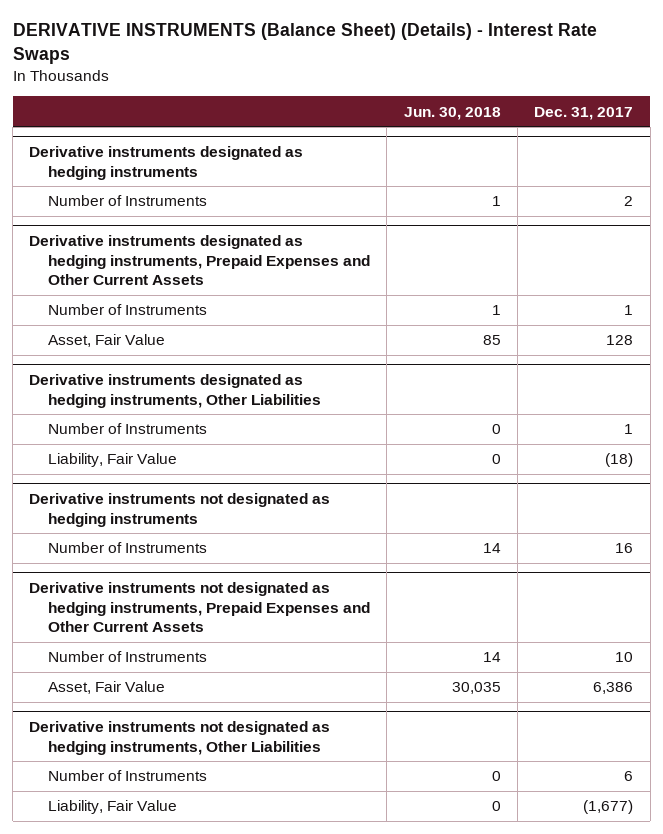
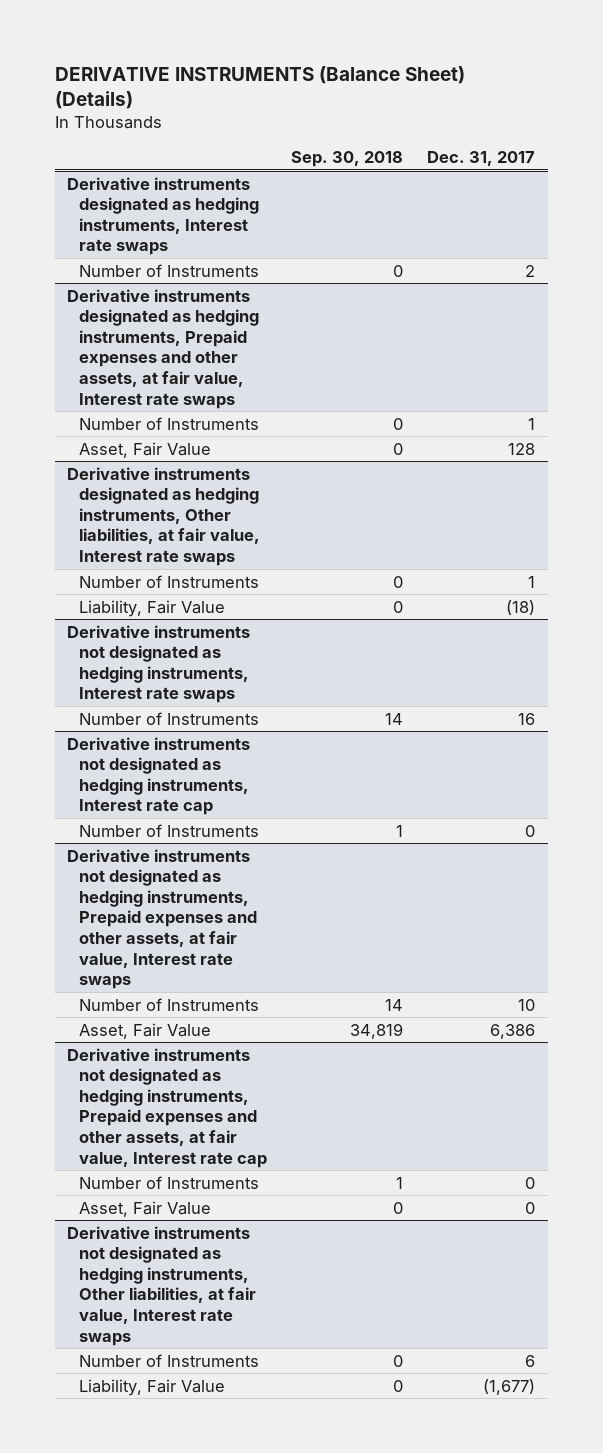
- DERIVATIVE INSTRUMENTS (Balance Sheet) (Details) - Interest Rate Swaps
+ DERIVATIVE INSTRUMENTS (Balance Sheet) (Details)
- | Jun. 30, 2018 | Dec. 31, 2017
+ | Sep. 30, 2018 | Dec. 31, 2017
- Derivative instruments designated as hedging instruments
+ Derivative instruments designated as hedging instruments, Interest rate swaps
- Derivative instruments designated as hedging instruments, Prepaid Expenses and Other Current Assets
+ Derivative instruments designated as hedging instruments, Prepaid expenses and other assets, at fair value, Interest rate swaps
- Derivative instruments designated as hedging instruments, Other Liabilities
+ Derivative instruments designated as hedging instruments, Other liabilities, at fair value, Interest rate swaps
- Derivative instruments not designated as hedging instruments
+ Derivative instruments not designated as hedging instruments, Interest rate swaps
- Derivative instruments not designated as hedging instruments, Prepaid Expenses and Other Current Assets
+ Derivative instruments not designated as hedging instruments, Interest rate cap
+ Number of Instruments | 1 | 0
+ Derivative instruments not designated as hedging instruments, Prepaid expenses and other assets, at fair value, Interest rate swaps
- Derivative instruments not designated as hedging instruments, Other Liabilities
+ Derivative instruments not designated as hedging instruments, Prepaid expenses and other assets, at fair value, Interest rate cap
+ Number of Instruments | 1 | 0
+ Asset, Fair Value | 0 | 0
+ Derivative instruments not designated as hedging instruments, Other liabilities, at fair value, Interest rate swaps

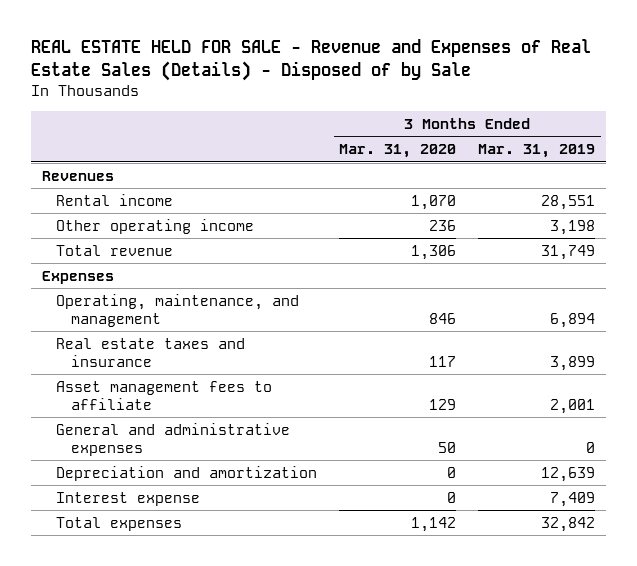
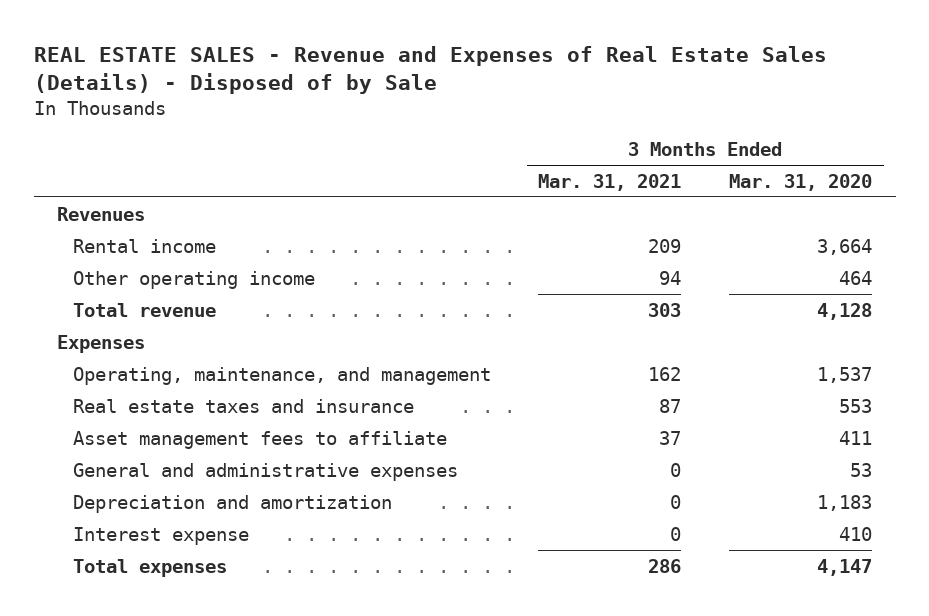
- REAL ESTATE HELD FOR SALE - Revenue and Expenses of Real Estate Sales (Details) - Disposed of by Sale
+ REAL ESTATE SALES - Revenue and Expenses of Real Estate Sales (Details) - Disposed of by Sale
- | 3 Months Ended Mar. 31, 2020 | 3 Months Ended Mar. 31, 2019
+ | 3 Months Ended Mar. 31, 2021 | 3 Months Ended Mar. 31, 2020
- Rental income | 1,070 | 28,551
- Other operating income | 236 | 3,198
- Total revenue | 1,306 | 31,749
+ Rental income | 209 | 3,664
+ Other operating income | 94 | 464
+ Total revenue | 303 | 4,128
- Operating, maintenance, and management | 846 | 6,894
- Real estate taxes and insurance | 117 | 3,899
- Asset management fees to affiliate | 129 | 2,001
- General and administrative expenses | 50 | 0
- Depreciation and amortization | 0 | 12,639
- Interest expense | 0 | 7,409
- Total expenses | 1,142 | 32,842
+ Operating, maintenance, and management | 162 | 1,537
+ Real estate taxes and insurance | 87 | 553
+ Asset management fees to affiliate | 37 | 411
+ General and administrative expenses | 0 | 53
+ Depreciation and amortization | 0 | 1,183
+ Interest expense | 0 | 410
+ Total expenses | 286 | 4,147

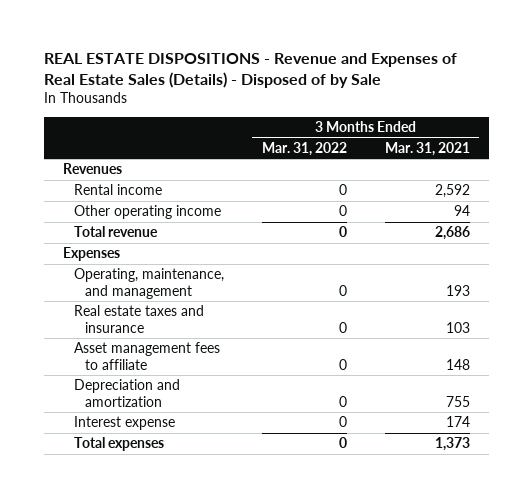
- REAL ESTATE SALES - Revenue and Expenses of Real Estate Sales (Details) - Disposed of by Sale
+ REAL ESTATE DISPOSITIONS - Revenue and Expenses of Real Estate Sales (Details) - Disposed of by Sale
- | 3 Months Ended Mar. 31, 2021 | 3 Months Ended Mar. 31, 2020
+ | 3 Months Ended Mar. 31, 2022 | 3 Months Ended Mar. 31, 2021
- Rental income | 209 | 3,664
+ Rental income | 0 | 2,592
- Total revenue | 303 | 4,128
+ Total revenue | 0 | 2,686
- Operating, maintenance, and management | 162 | 1,537
- Real estate taxes and insurance | 87 | 553
- Asset management fees to affiliate | 37 | 411
- General and administrative expenses | 0 | 53
- Depreciation and amortization | 0 | 1,183
- Interest expense | 0 | 410
- Total expenses | 286 | 4,147
+ Operating, maintenance, and management | 0 | 193
+ Real estate taxes and insurance | 0 | 103
+ Asset management fees to affiliate | 0 | 148
+ Depreciation and amortization | 0 | 755
+ Interest expense | 0 | 174
+ Total expenses | 0 | 1,373

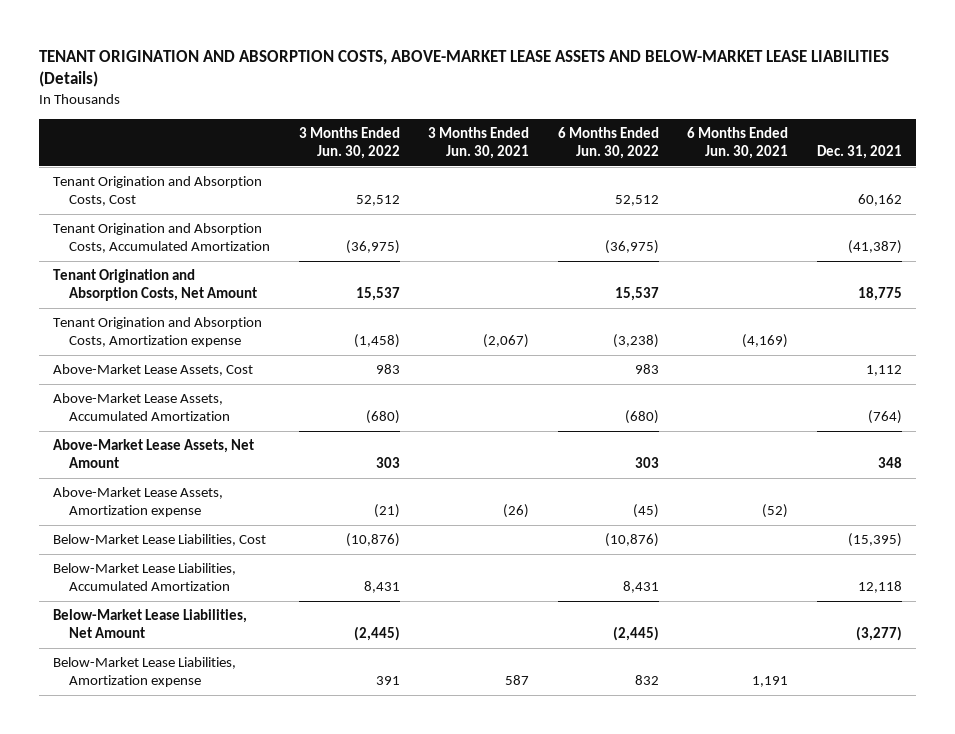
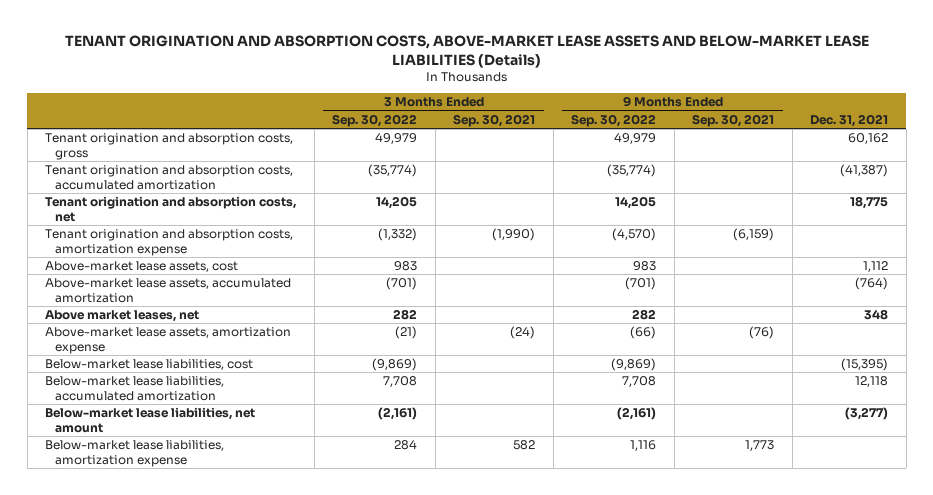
- | 3 Months Ended Jun. 30, 2022 | 3 Months Ended Jun. 30, 2021 | 6 Months Ended Jun. 30, 2022 | 6 Months Ended Jun. 30, 2021 | Dec. 31, 2021
+ | 3 Months Ended Sep. 30, 2022 | 3 Months Ended Sep. 30, 2021 | 9 Months Ended Sep. 30, 2022 | 9 Months Ended Sep. 30, 2021 | Dec. 31, 2021
- Tenant Origination and Absorption Costs, Cost | 52,512 | | 52,512 | | 60,162
- Tenant Origination and Absorption Costs, Accumulated Amortization | (36,975) | | (36,975) | | (41,387)
- Tenant Origination and Absorption Costs, Net Amount | 15,537 | | 15,537 | | 18,775
- Tenant Origination and Absorption Costs, Amortization expense | (1,458) | (2,067) | (3,238) | (4,169) |
- Above-Market Lease Assets, Cost | 983 | | 983 | | 1,112
- Above-Market Lease Assets, Accumulated Amortization | (680) | | (680) | | (764)
- Above-Market Lease Assets, Net Amount | 303 | | 303 | | 348
- Above-Market Lease Assets, Amortization expense | (21) | (26) | (45) | (52) |
- Below-Market Lease Liabilities, Cost | (10,876) | | (10,876) | | (15,395)
- Below-Market Lease Liabilities, Accumulated Amortization | 8,431 | | 8,431 | | 12,118
- Below-Market Lease Liabilities, Net Amount | (2,445) | | (2,445) | | (3,277)
- Below-Market Lease Liabilities, Amortization expense | 391 | 587 | 832 | 1,191 |
+ Tenant origination and absorption costs, gross | 49,979 | | 49,979 | | 60,162
+ Tenant origination and absorption costs, accumulated amortization | (35,774) | | (35,774) | | (41,387)
+ Tenant origination and absorption costs, net | 14,205 | | 14,205 | | 18,775
+ Tenant origination and absorption costs, amortization expense | (1,332) | (1,990) | (4,570) | (6,159) |
+ Above-market lease assets, cost | 983 | | 983 | | 1,112
+ Above-market lease assets, accumulated amortization | (701) | | (701) | | (764)
+ Above market leases, net | 282 | | 282 | | 348
+ Above-market lease assets, amortization expense | (21) | (24) | (66) | (76) |
+ Below-market lease liabilities, cost | (9,869) | | (9,869) | | (15,395)
+ Below-market lease liabilities, accumulated amortization | 7,708 | | 7,708 | | 12,118
+ Below-market lease liabilities, net amount | (2,161) | | (2,161) | | (3,277)
+ Below-market lease liabilities, amortization expense | 284 | 582 | 1,116 | 1,773 |

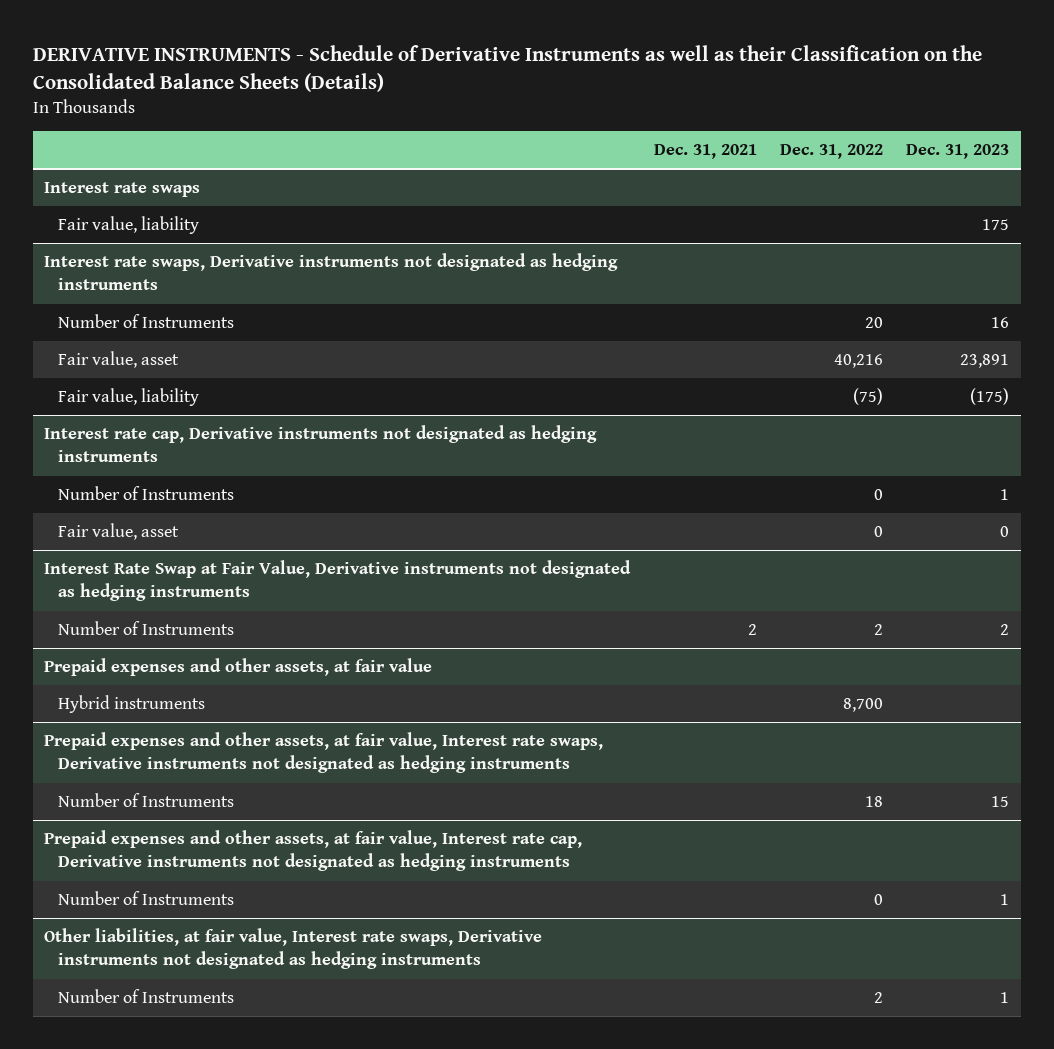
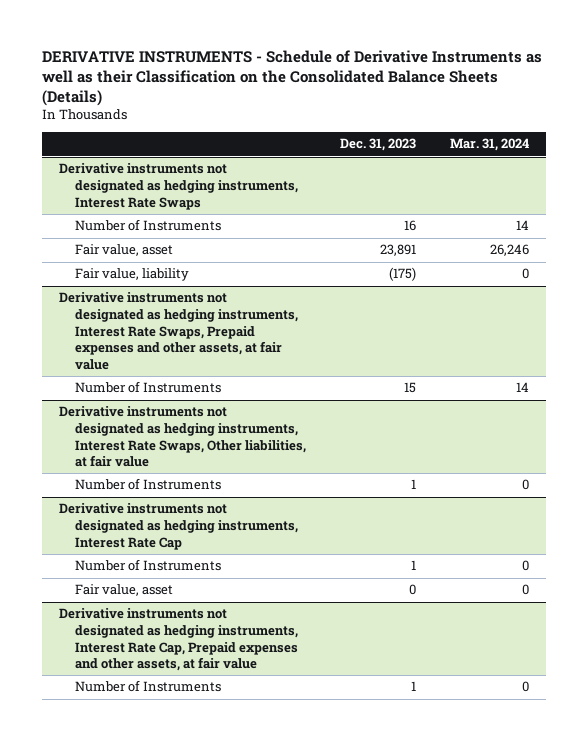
- | Dec. 31, 2021 | Dec. 31, 2022 | Dec. 31, 2023
+ | Dec. 31, 2023 | Mar. 31, 2024
- Interest rate swaps
- Fair value, liability | | | 175
- Interest rate swaps, Derivative instruments not designated as hedging instruments
+ Derivative instruments not designated as hedging instruments, Interest Rate Swaps
- Interest rate cap, Derivative instruments not designated as hedging instruments
- Number of Instruments | | 0 | 1
- Fair value, asset | | 0 | 0
- Interest Rate Swap at Fair Value, Derivative instruments not designated as hedging instruments
- Number of Instruments | 2 | 2 | 2
- Prepaid expenses and other assets, at fair value
- Hybrid instruments | | 8,700 |
- Prepaid expenses and other assets, at fair value, Interest rate swaps, Derivative instruments not designated as hedging instruments
+ Derivative instruments not designated as hedging instruments, Interest Rate Swaps, Prepaid expenses and other assets, at fair value
- Prepaid expenses and other assets, at fair value, Interest rate cap, Derivative instruments not designated as hedging instruments
+ Derivative instruments not designated as hedging instruments, Interest Rate Swaps, Other liabilities, at fair value
- Other liabilities, at fair value, Interest rate swaps, Derivative instruments not designated as hedging instruments
+ Derivative instruments not designated as hedging instruments, Interest Rate Cap
+ Fair value, asset | 0 | 0
+ Derivative instruments not designated as hedging instruments, Interest Rate Cap, Prepaid expenses and other assets, at fair value
+ Number of Instruments | 1 | 0

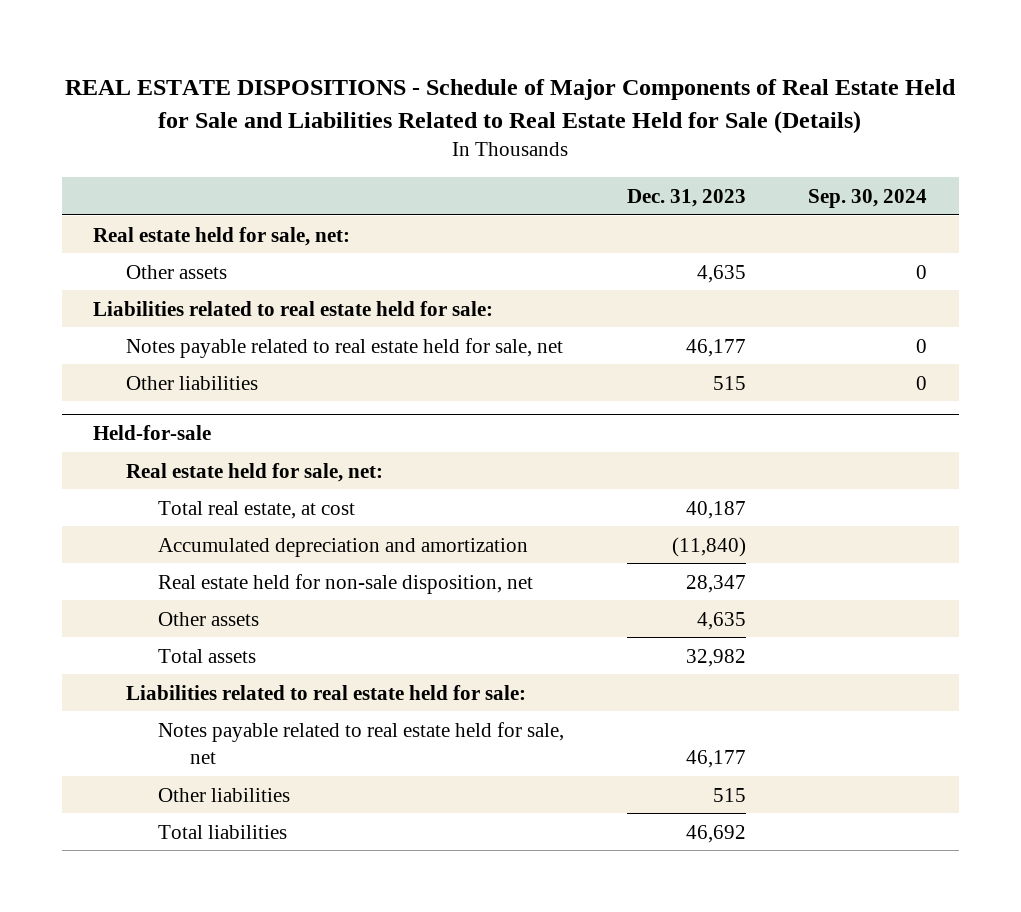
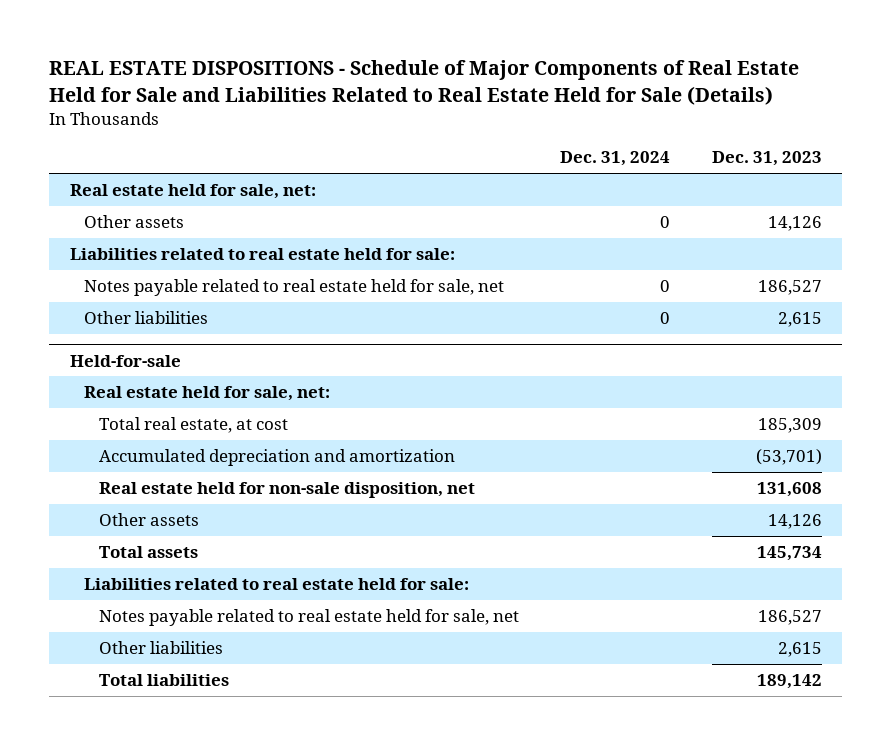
- | Dec. 31, 2023 | Sep. 30, 2024
+ | Dec. 31, 2024 | Dec. 31, 2023
- Other assets | 4,635 | 0
+ Other assets | 0 | 14,126
- Notes payable related to real estate held for sale, net | 46,177 | 0
- Other liabilities | 515 | 0
+ Notes payable related to real estate held for sale, net | 0 | 186,527
+ Other liabilities | 0 | 2,615
@ Held-for-sale
- Total real estate, at cost | 40,187 |
- Accumulated depreciation and amortization | (11,840) |
- Real estate held for non-sale disposition, net | 28,347 |
- Other assets | 4,635 |
- Total assets | 32,982 |
+ Total real estate, at cost | | 185,309
+ Accumulated depreciation and amortization | | (53,701)
+ Real estate held for non-sale disposition, net | | 131,608
+ Other assets | | 14,126
+ Total assets | | 145,734
- Notes payable related to real estate held for sale, net | 46,177 |
- Other liabilities | 515 |
- Total liabilities | 46,692 |
+ Notes payable related to real estate held for sale, net | | 186,527
+ Other liabilities | | 2,615
+ Total liabilities | | 189,142

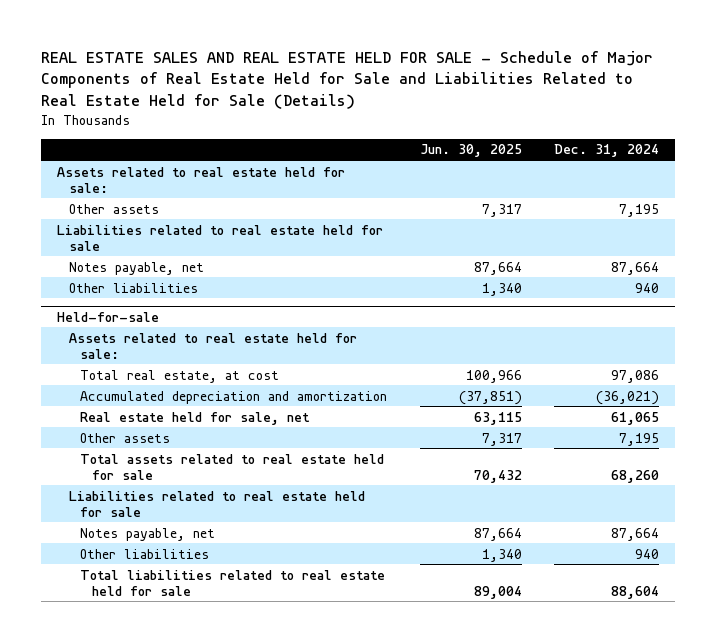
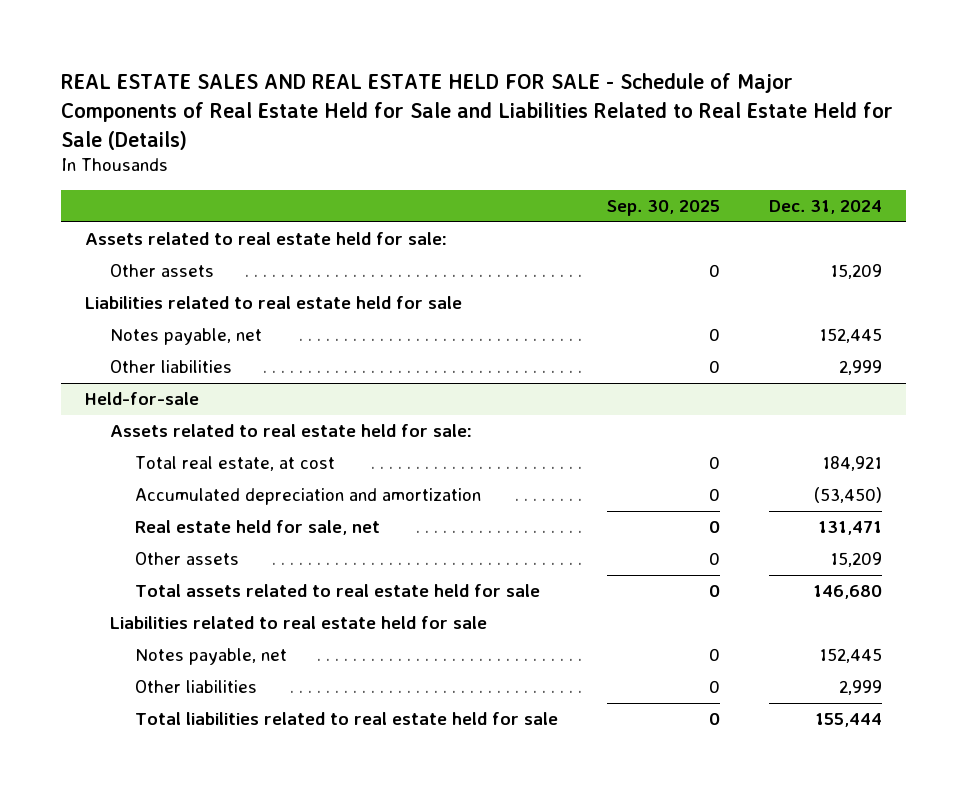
- | Jun. 30, 2025 | Dec. 31, 2024
+ | Sep. 30, 2025 | Dec. 31, 2024
- Other assets | 7,317 | 7,195
+ Other assets | 0 | 15,209
- Notes payable, net | 87,664 | 87,664
- Other liabilities | 1,340 | 940
+ Notes payable, net | 0 | 152,445
+ Other liabilities | 0 | 2,999
@ Held-for-sale
- Total real estate, at cost | 100,966 | 97,086
- Accumulated depreciation and amortization | (37,851) | (36,021)
- Real estate held for sale, net | 63,115 | 61,065
- Other assets | 7,317 | 7,195
- Total assets related to real estate held for sale | 70,432 | 68,260
+ Total real estate, at cost | 0 | 184,921
+ Accumulated depreciation and amortization | 0 | (53,450)
+ Real estate held for sale, net | 0 | 131,471
+ Other assets | 0 | 15,209
+ Total assets related to real estate held for sale | 0 | 146,680
- Notes payable, net | 87,664 | 87,664
- Other liabilities | 1,340 | 940
- Total liabilities related to real estate held for sale | 89,004 | 88,604
+ Notes payable, net | 0 | 152,445
+ Other liabilities | 0 | 2,999
+ Total liabilities related to real estate held for sale | 0 | 155,444

